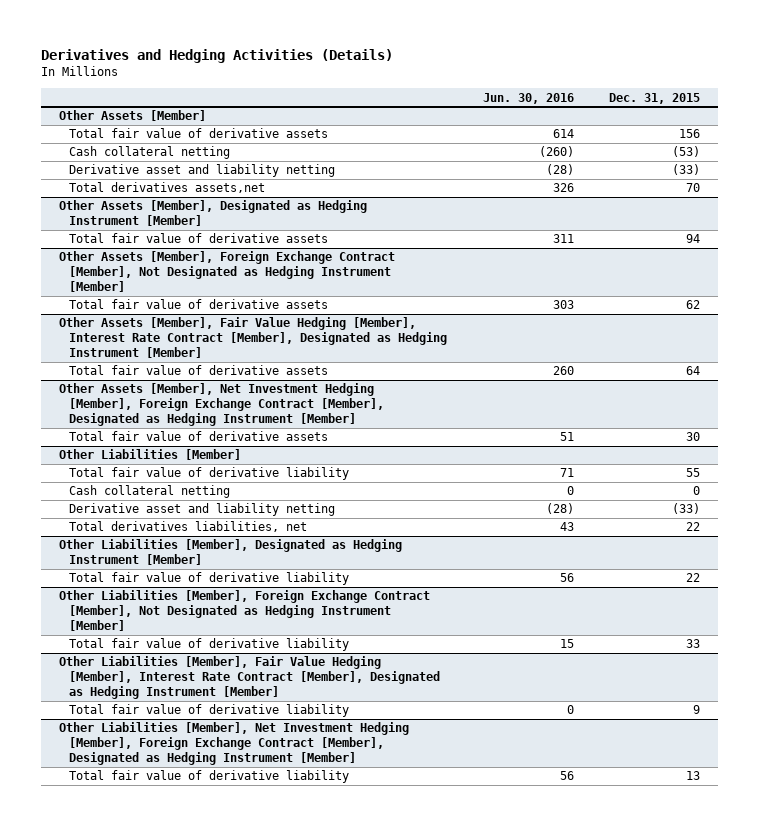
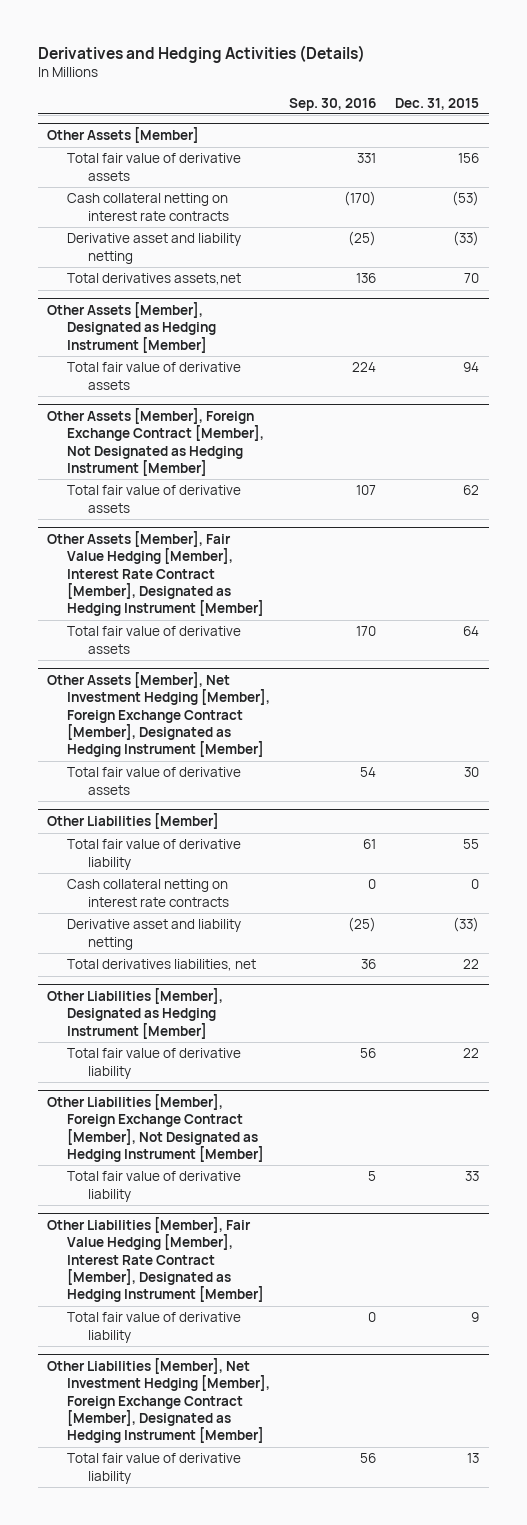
- | Jun. 30, 2016 | Dec. 31, 2015
+ | Sep. 30, 2016 | Dec. 31, 2015
@ Other Assets [Member]
- Cash collateral netting | (260) | (53)
+ Cash collateral netting on interest rate contracts | (170) | (53)
@ Other Liabilities [Member]
- Cash collateral netting | 0 | 0
+ Cash collateral netting on interest rate contracts | 0 | 0

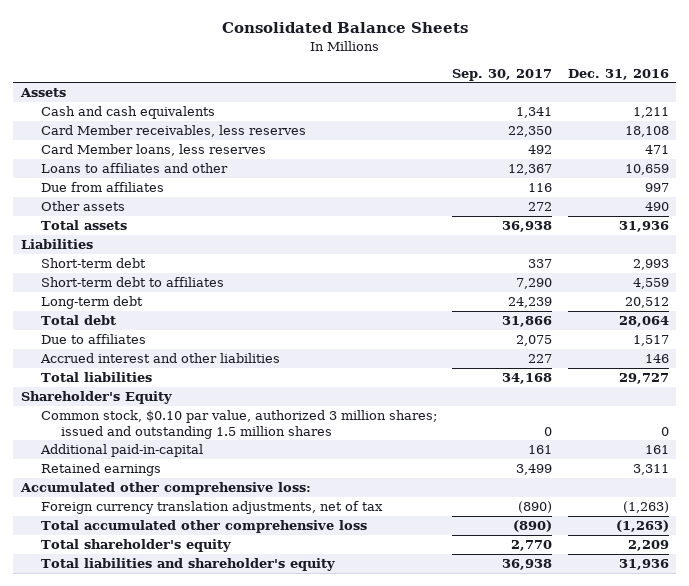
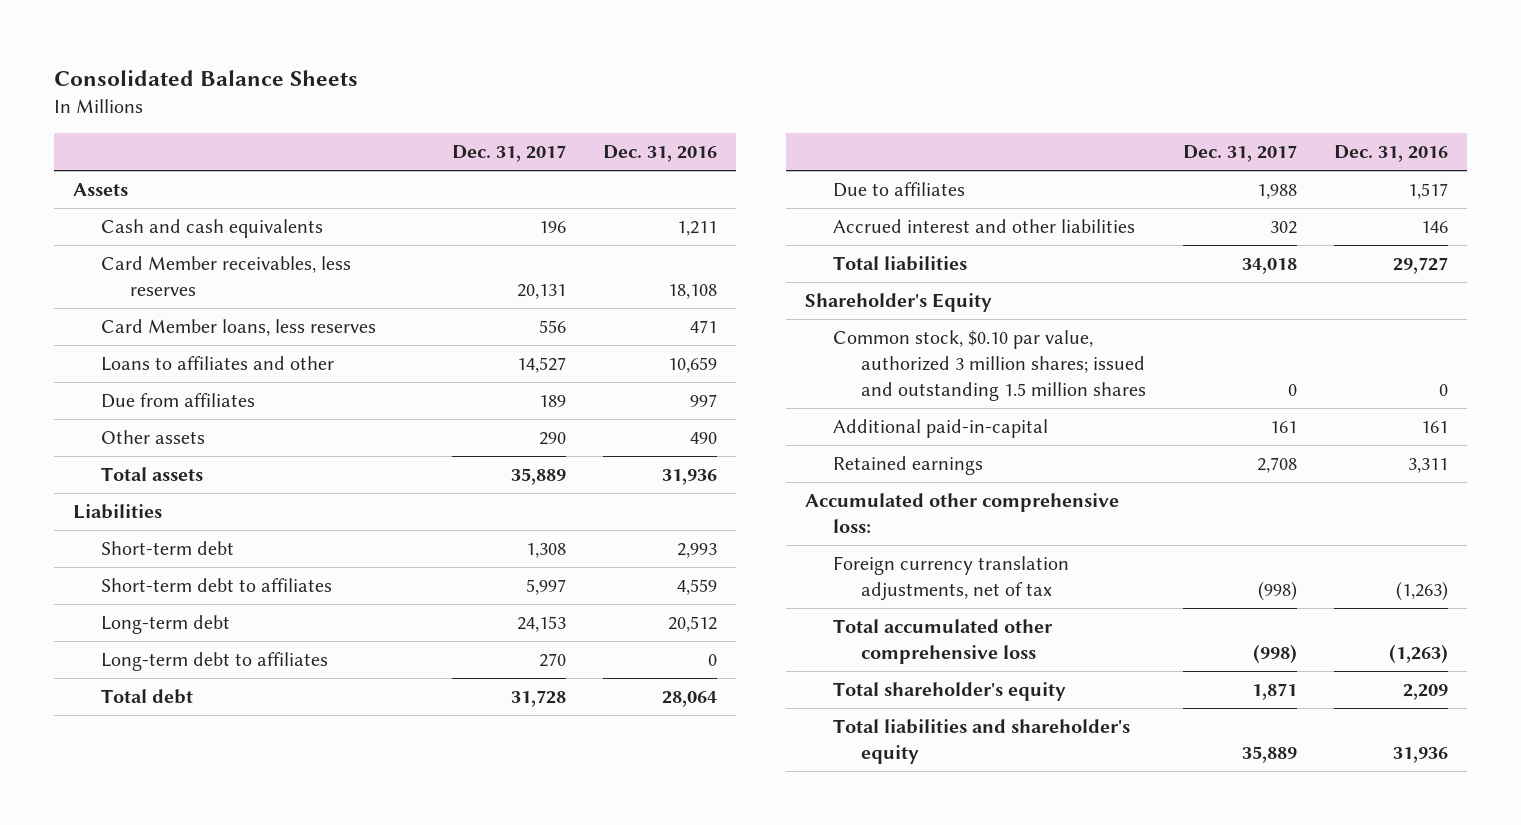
- | Sep. 30, 2017 | Dec. 31, 2016
+ | Dec. 31, 2017 | Dec. 31, 2016
+ Long-term debt to affiliates | 270 | 0

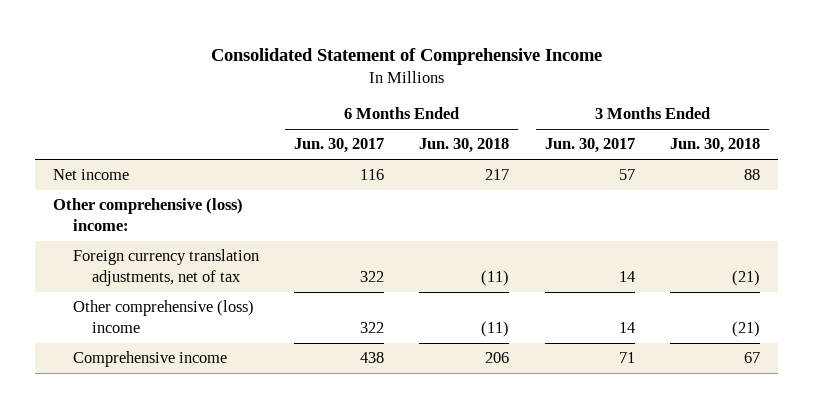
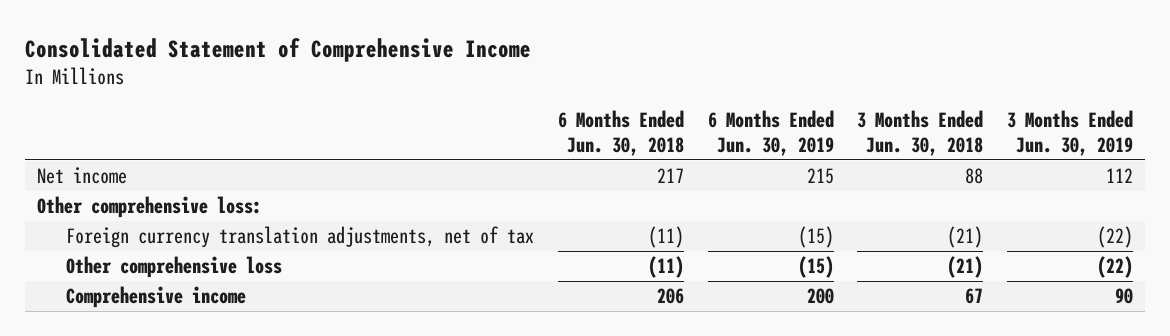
- | 6 Months Ended Jun. 30, 2017 | 6 Months Ended Jun. 30, 2018 | 3 Months Ended Jun. 30, 2017 | 3 Months Ended Jun. 30, 2018
+ | 6 Months Ended Jun. 30, 2018 | 6 Months Ended Jun. 30, 2019 | 3 Months Ended Jun. 30, 2018 | 3 Months Ended Jun. 30, 2019
- Other comprehensive (loss) income:
+ Other comprehensive loss:
- Other comprehensive (loss) income | 322 | (11) | 14 | (21)
+ Other comprehensive loss | (11) | (15) | (21) | (22)

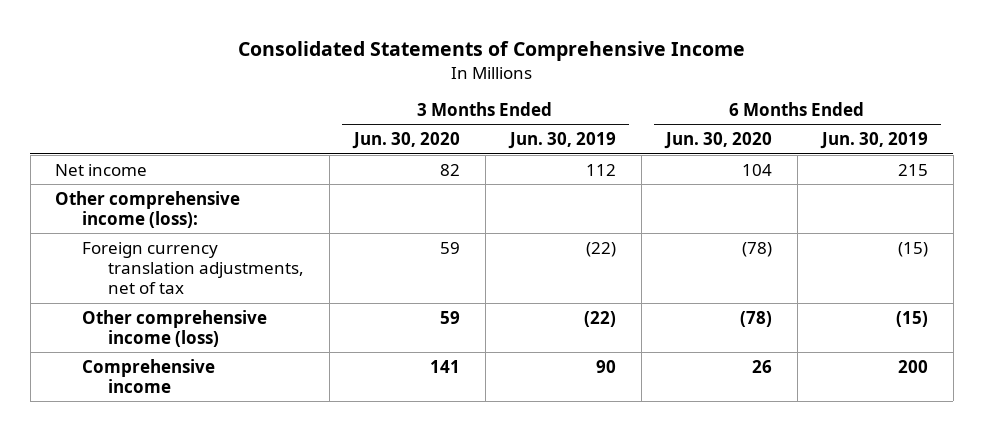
- Consolidated Statement of Comprehensive Income
+ Consolidated Statements of Comprehensive Income
- | 6 Months Ended Jun. 30, 2018 | 6 Months Ended Jun. 30, 2019 | 3 Months Ended Jun. 30, 2018 | 3 Months Ended Jun. 30, 2019
+ | 3 Months Ended Jun. 30, 2020 | 3 Months Ended Jun. 30, 2019 | 6 Months Ended Jun. 30, 2020 | 6 Months Ended Jun. 30, 2019
- Other comprehensive loss:
+ Other comprehensive income (loss):
- Other comprehensive loss | (11) | (15) | (21) | (22)
+ Other comprehensive income (loss) | 59 | (22) | (78) | (15)

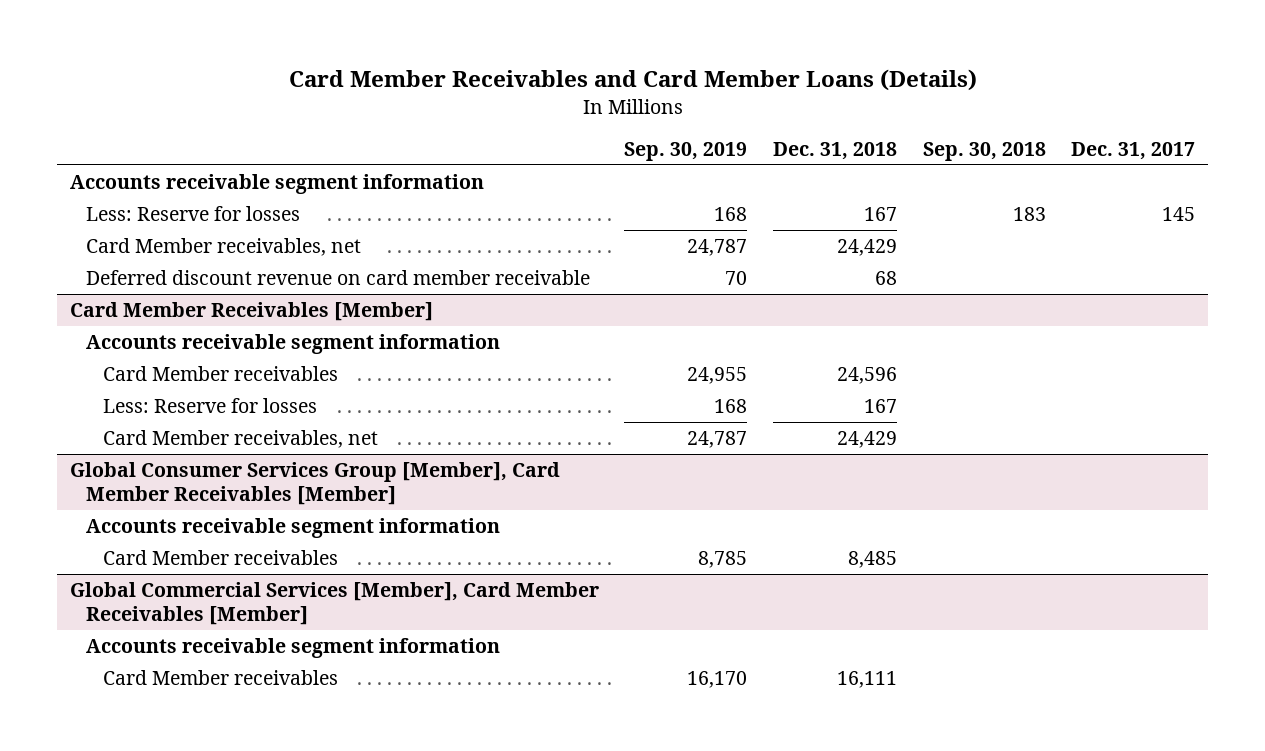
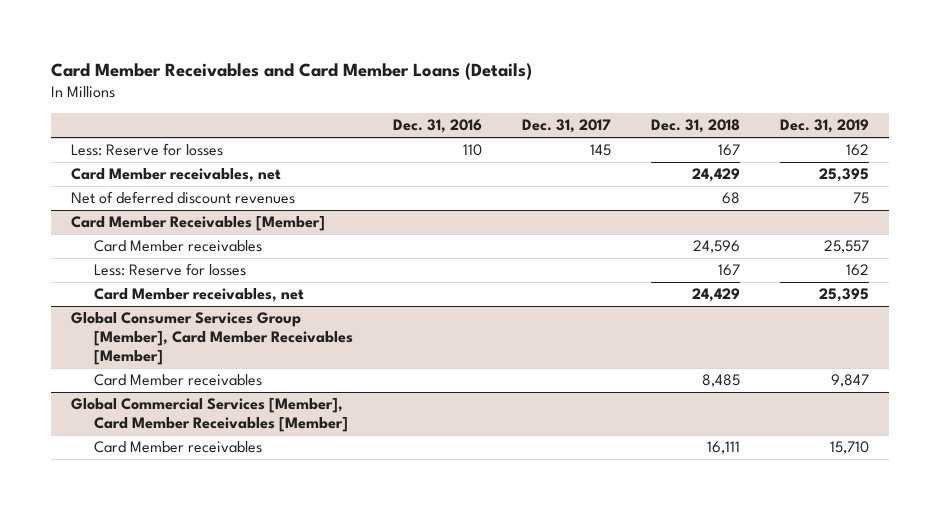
- | Sep. 30, 2019 | Dec. 31, 2018 | Sep. 30, 2018 | Dec. 31, 2017
+ | Dec. 31, 2016 | Dec. 31, 2017 | Dec. 31, 2018 | Dec. 31, 2019
- Accounts receivable segment information
- Deferred discount revenue on card member receivable | 70 | 68 | |
+ Net of deferred discount revenues | | | 68 | 75
@ Card Member Receivables [Member]
- Accounts receivable segment information
@ Global Consumer Services Group [Member], Card Member Receivables [Member]
- Accounts receivable segment information
@ Global Commercial Services [Member], Card Member Receivables [Member]
- Accounts receivable segment information

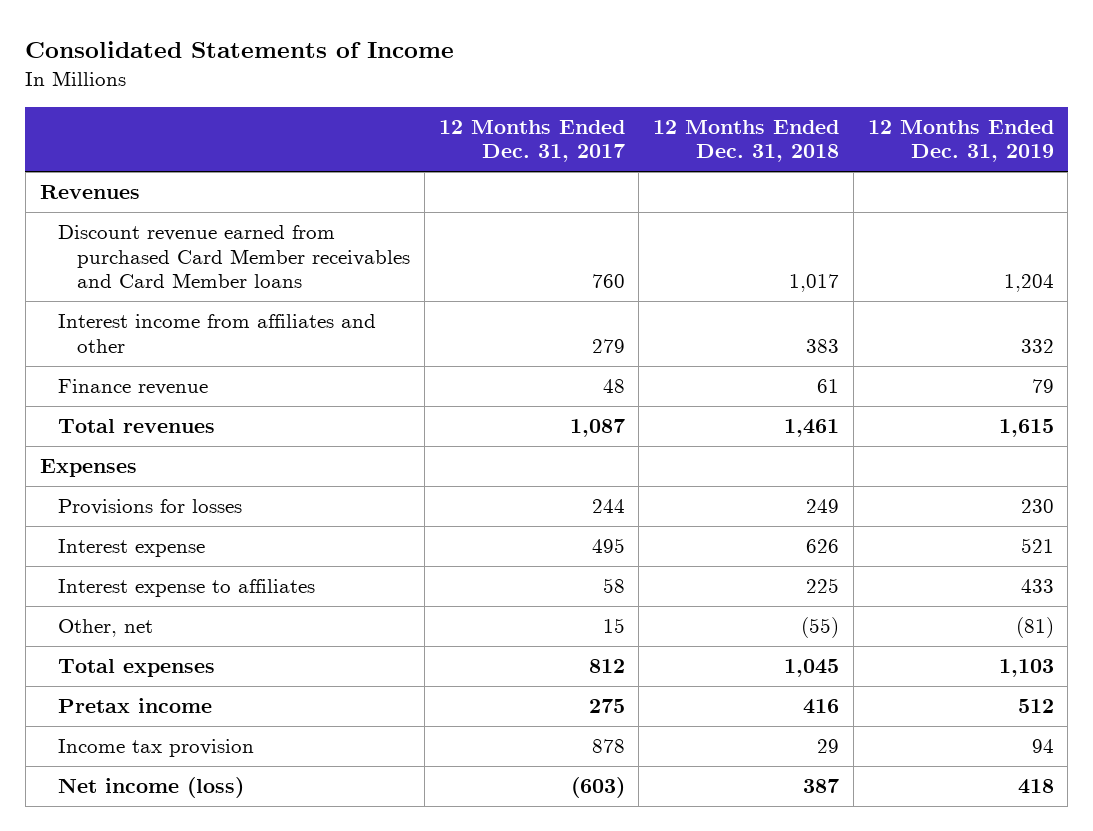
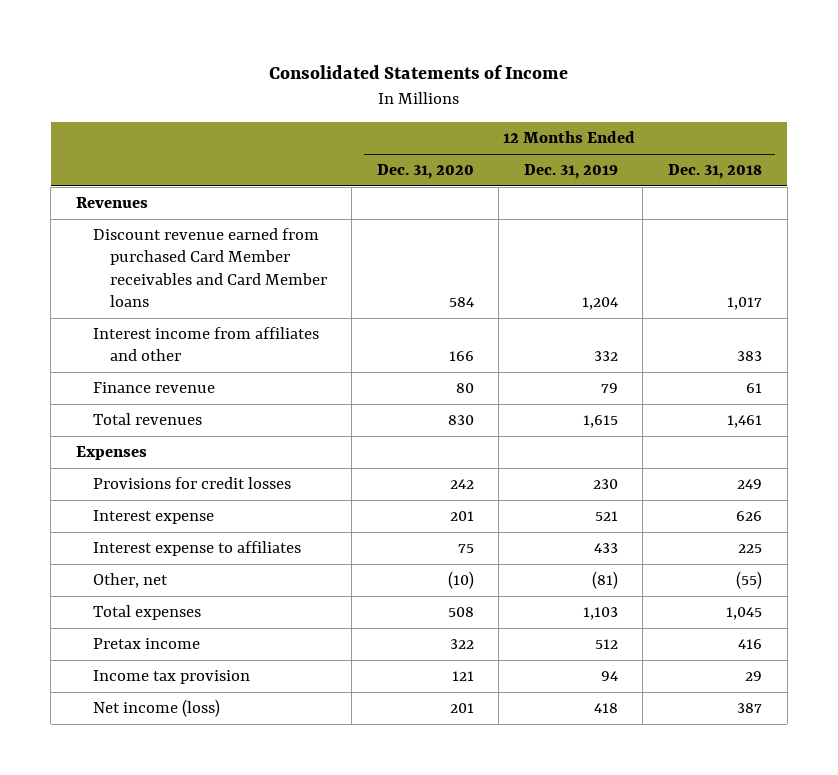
- | 12 Months Ended Dec. 31, 2017 | 12 Months Ended Dec. 31, 2018 | 12 Months Ended Dec. 31, 2019
+ | 12 Months Ended Dec. 31, 2020 | 12 Months Ended Dec. 31, 2019 | 12 Months Ended Dec. 31, 2018
- Provisions for losses | 244 | 249 | 230
+ Provisions for credit losses | 242 | 230 | 249

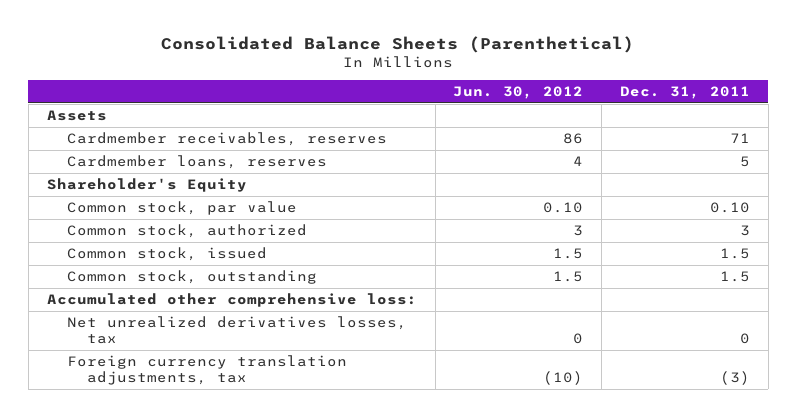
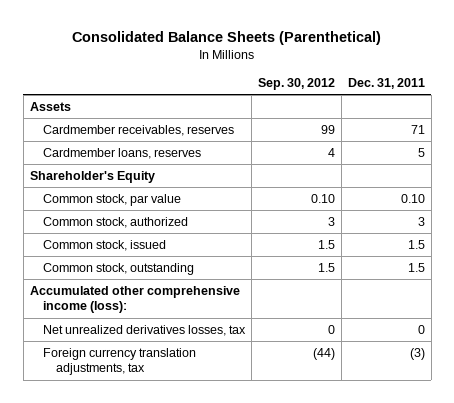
- | Jun. 30, 2012 | Dec. 31, 2011
+ | Sep. 30, 2012 | Dec. 31, 2011
- Accumulated other comprehensive loss:
+ Accumulated other comprehensive income (loss):

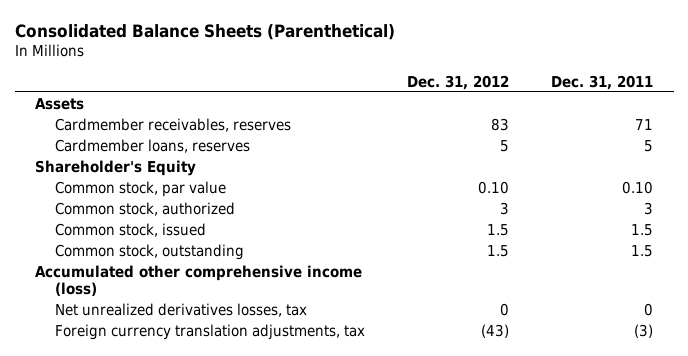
- | Sep. 30, 2012 | Dec. 31, 2011
+ | Dec. 31, 2012 | Dec. 31, 2011
- Accumulated other comprehensive income (loss):
+ Accumulated other comprehensive income (loss)

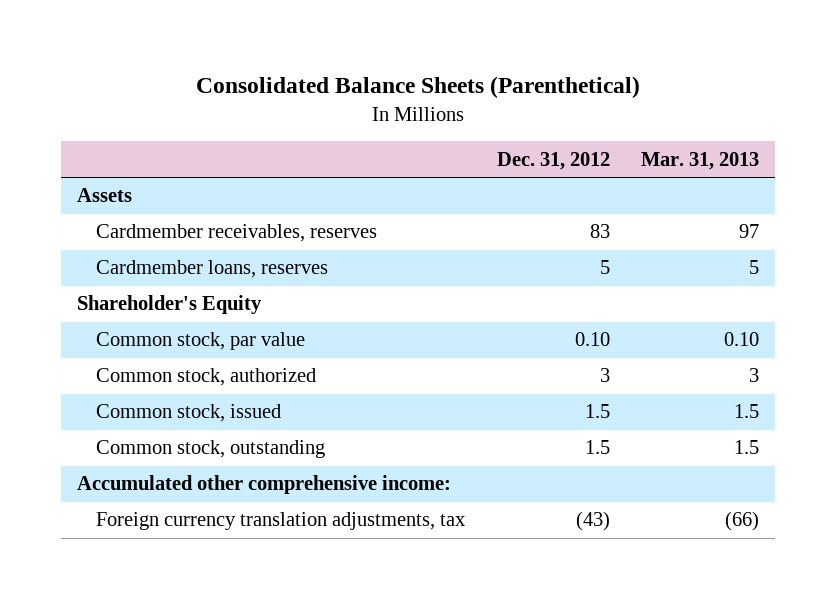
- | Dec. 31, 2012 | Dec. 31, 2011
+ | Dec. 31, 2012 | Mar. 31, 2013
- Accumulated other comprehensive income (loss)
- Net unrealized derivatives losses, tax | 0 | 0
+ Accumulated other comprehensive income:

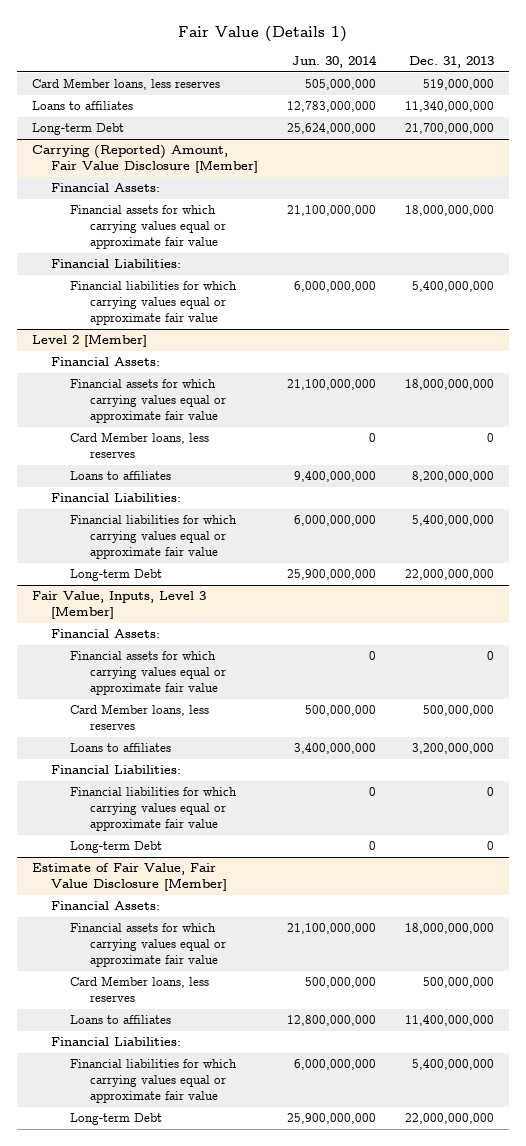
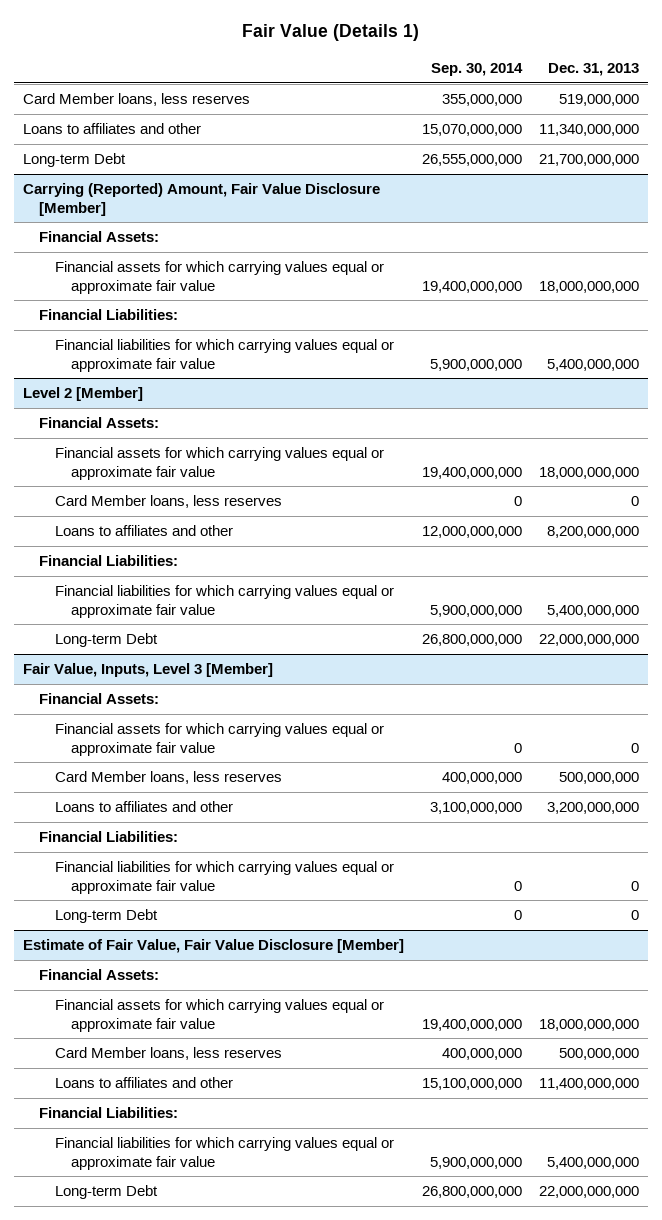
- | Jun. 30, 2014 | Dec. 31, 2013
+ | Sep. 30, 2014 | Dec. 31, 2013
- Loans to affiliates | 12,783,000,000 | 11,340,000,000
+ Loans to affiliates and other | 15,070,000,000 | 11,340,000,000
@ Level 2 [Member]
- Loans to affiliates | 9,400,000,000 | 8,200,000,000
+ Loans to affiliates and other | 12,000,000,000 | 8,200,000,000
@ Fair Value, Inputs, Level 3 [Member]
- Loans to affiliates | 3,400,000,000 | 3,200,000,000
+ Loans to affiliates and other | 3,100,000,000 | 3,200,000,000
@ Estimate of Fair Value, Fair Value Disclosure [Member]
- Loans to affiliates | 12,800,000,000 | 11,400,000,000
+ Loans to affiliates and other | 15,100,000,000 | 11,400,000,000

